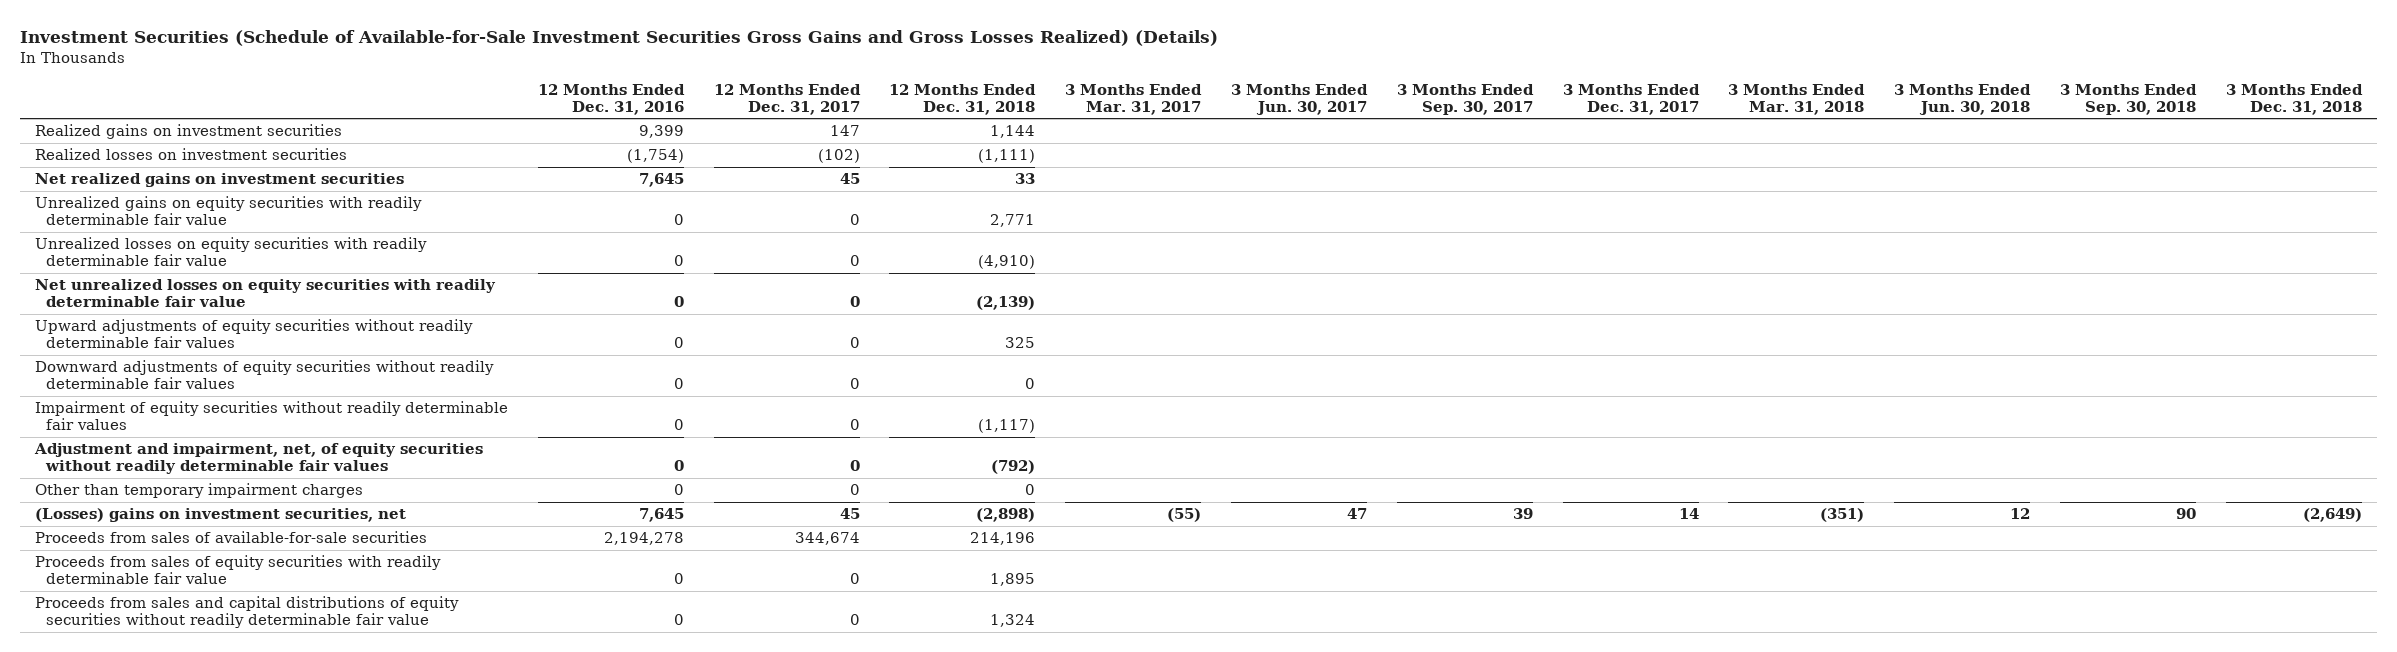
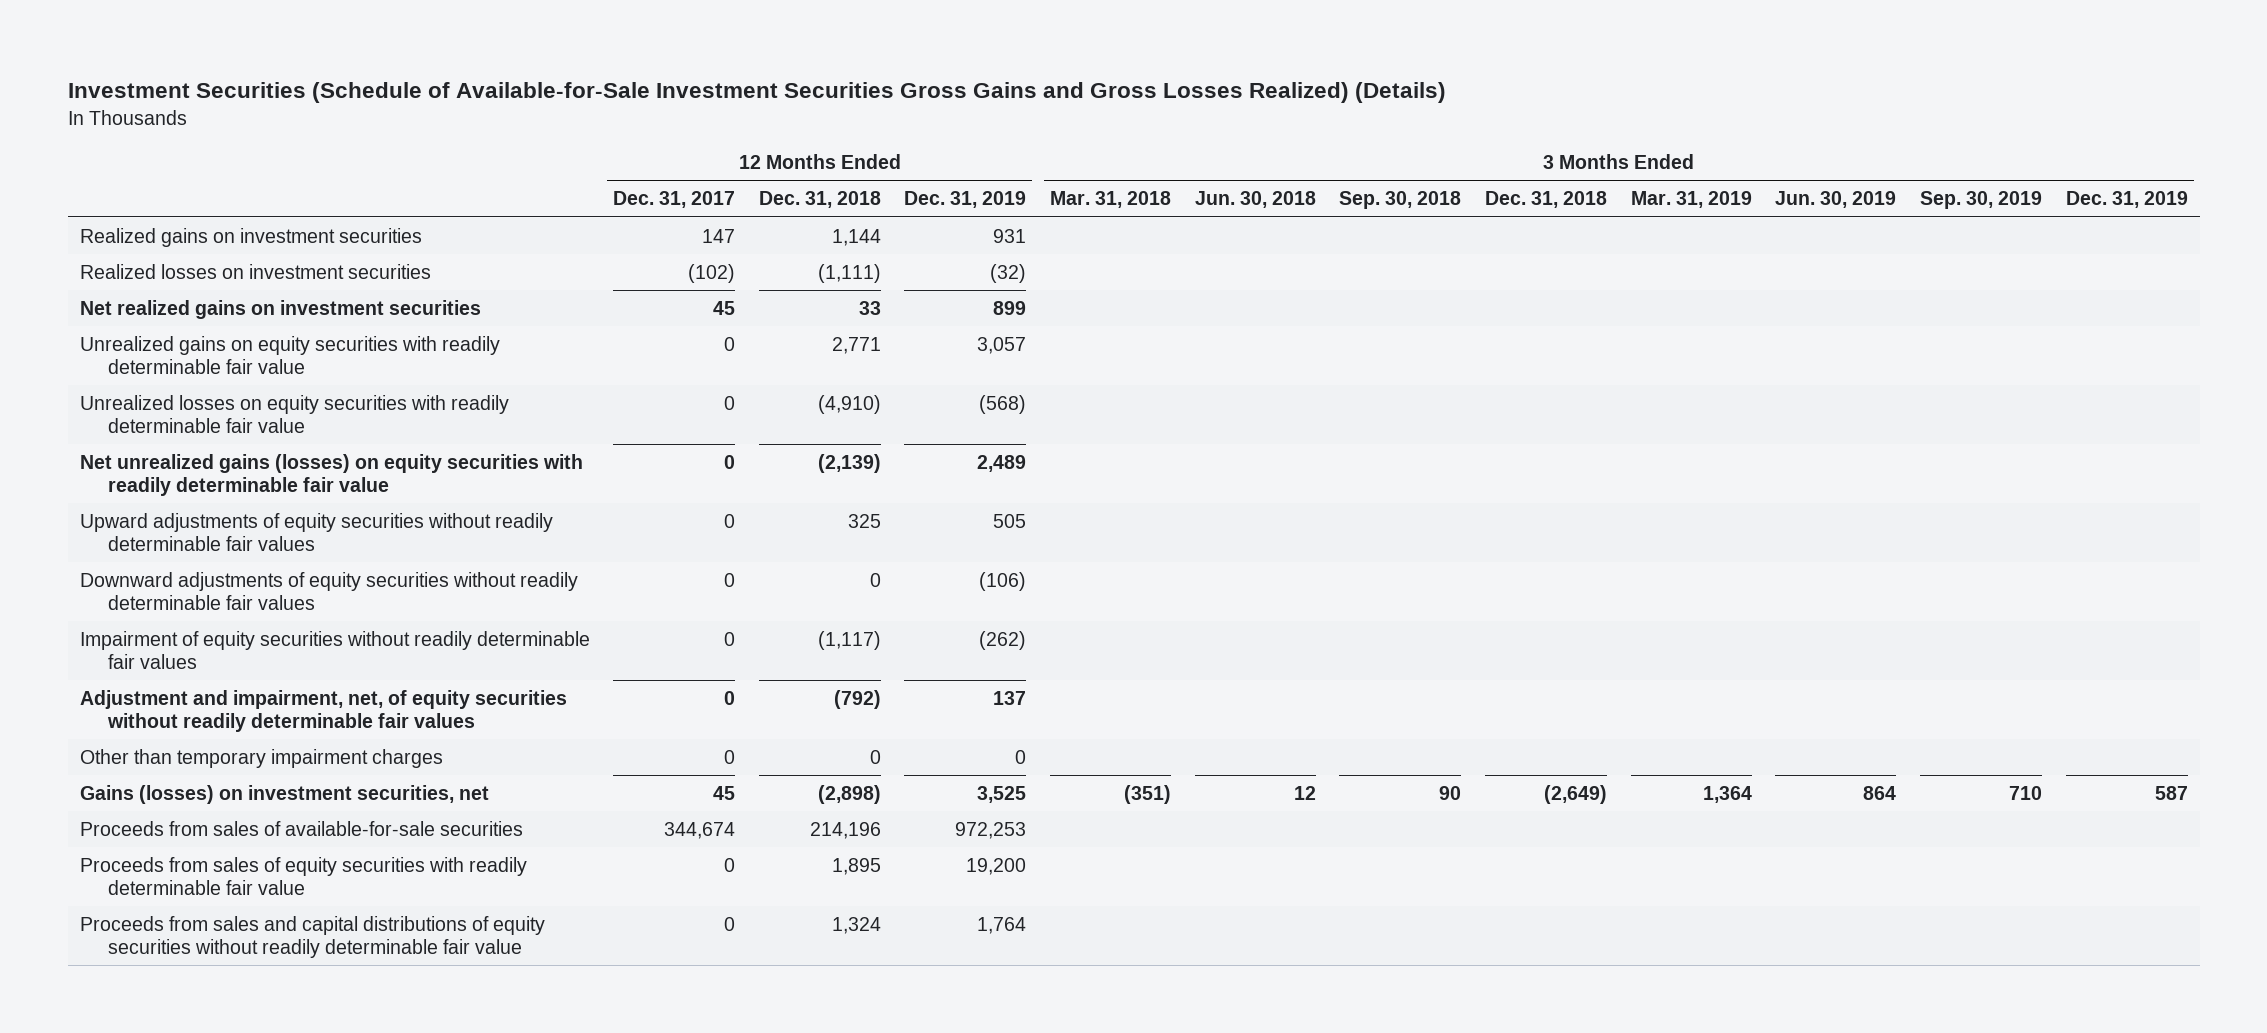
- | 12 Months Ended Dec. 31, 2016 | 12 Months Ended Dec. 31, 2017 | 12 Months Ended Dec. 31, 2018 | 3 Months Ended Mar. 31, 2017 | 3 Months Ended Jun. 30, 2017 | 3 Months Ended Sep. 30, 2017 | 3 Months Ended Dec. 31, 2017 | 3 Months Ended Mar. 31, 2018 | 3 Months Ended Jun. 30, 2018 | 3 Months Ended Sep. 30, 2018 | 3 Months Ended Dec. 31, 2018
+ | 12 Months Ended Dec. 31, 2017 | 12 Months Ended Dec. 31, 2018 | 12 Months Ended Dec. 31, 2019 | 3 Months Ended Mar. 31, 2018 | 3 Months Ended Jun. 30, 2018 | 3 Months Ended Sep. 30, 2018 | 3 Months Ended Dec. 31, 2018 | 3 Months Ended Mar. 31, 2019 | 3 Months Ended Jun. 30, 2019 | 3 Months Ended Sep. 30, 2019 | 3 Months Ended Dec. 31, 2019
- Net unrealized losses on equity securities with readily determinable fair value | 0 | 0 | (2,139) | | | | | | | |
+ Net unrealized gains (losses) on equity securities with readily determinable fair value | 0 | (2,139) | 2,489 | | | | | | | |
- (Losses) gains on investment securities, net | 7,645 | 45 | (2,898) | (55) | 47 | 39 | 14 | (351) | 12 | 90 | (2,649)
+ Gains (losses) on investment securities, net | 45 | (2,898) | 3,525 | (351) | 12 | 90 | (2,649) | 1,364 | 864 | 710 | 587

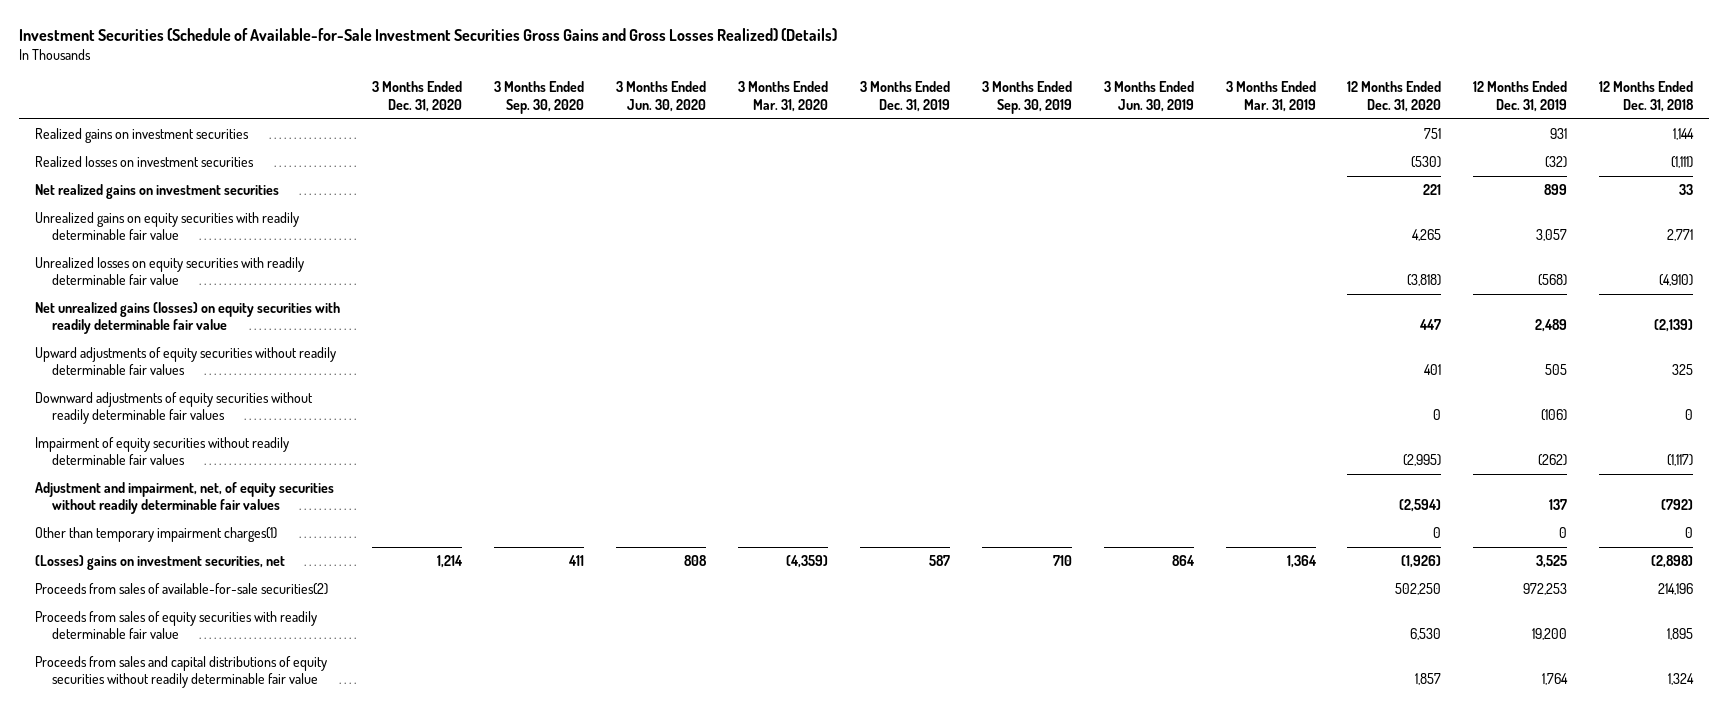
- | 12 Months Ended Dec. 31, 2017 | 12 Months Ended Dec. 31, 2018 | 12 Months Ended Dec. 31, 2019 | 3 Months Ended Mar. 31, 2018 | 3 Months Ended Jun. 30, 2018 | 3 Months Ended Sep. 30, 2018 | 3 Months Ended Dec. 31, 2018 | 3 Months Ended Mar. 31, 2019 | 3 Months Ended Jun. 30, 2019 | 3 Months Ended Sep. 30, 2019 | 3 Months Ended Dec. 31, 2019
+ | 3 Months Ended Dec. 31, 2020 | 3 Months Ended Sep. 30, 2020 | 3 Months Ended Jun. 30, 2020 | 3 Months Ended Mar. 31, 2020 | 3 Months Ended Dec. 31, 2019 | 3 Months Ended Sep. 30, 2019 | 3 Months Ended Jun. 30, 2019 | 3 Months Ended Mar. 31, 2019 | 12 Months Ended Dec. 31, 2020 | 12 Months Ended Dec. 31, 2019 | 12 Months Ended Dec. 31, 2018
- Other than temporary impairment charges | 0 | 0 | 0 | | | | | | | |
- Gains (losses) on investment securities, net | 45 | (2,898) | 3,525 | (351) | 12 | 90 | (2,649) | 1,364 | 864 | 710 | 587
- Proceeds from sales of available-for-sale securities | 344,674 | 214,196 | 972,253 | | | | | | | |
+ Other than temporary impairment charges(1) | | | | | | | | | 0 | 0 | 0
+ (Losses) gains on investment securities, net | 1,214 | 411 | 808 | (4,359) | 587 | 710 | 864 | 1,364 | (1,926) | 3,525 | (2,898)
+ Proceeds from sales of available-for-sale securities(2) | | | | | | | | | 502,250 | 972,253 | 214,196

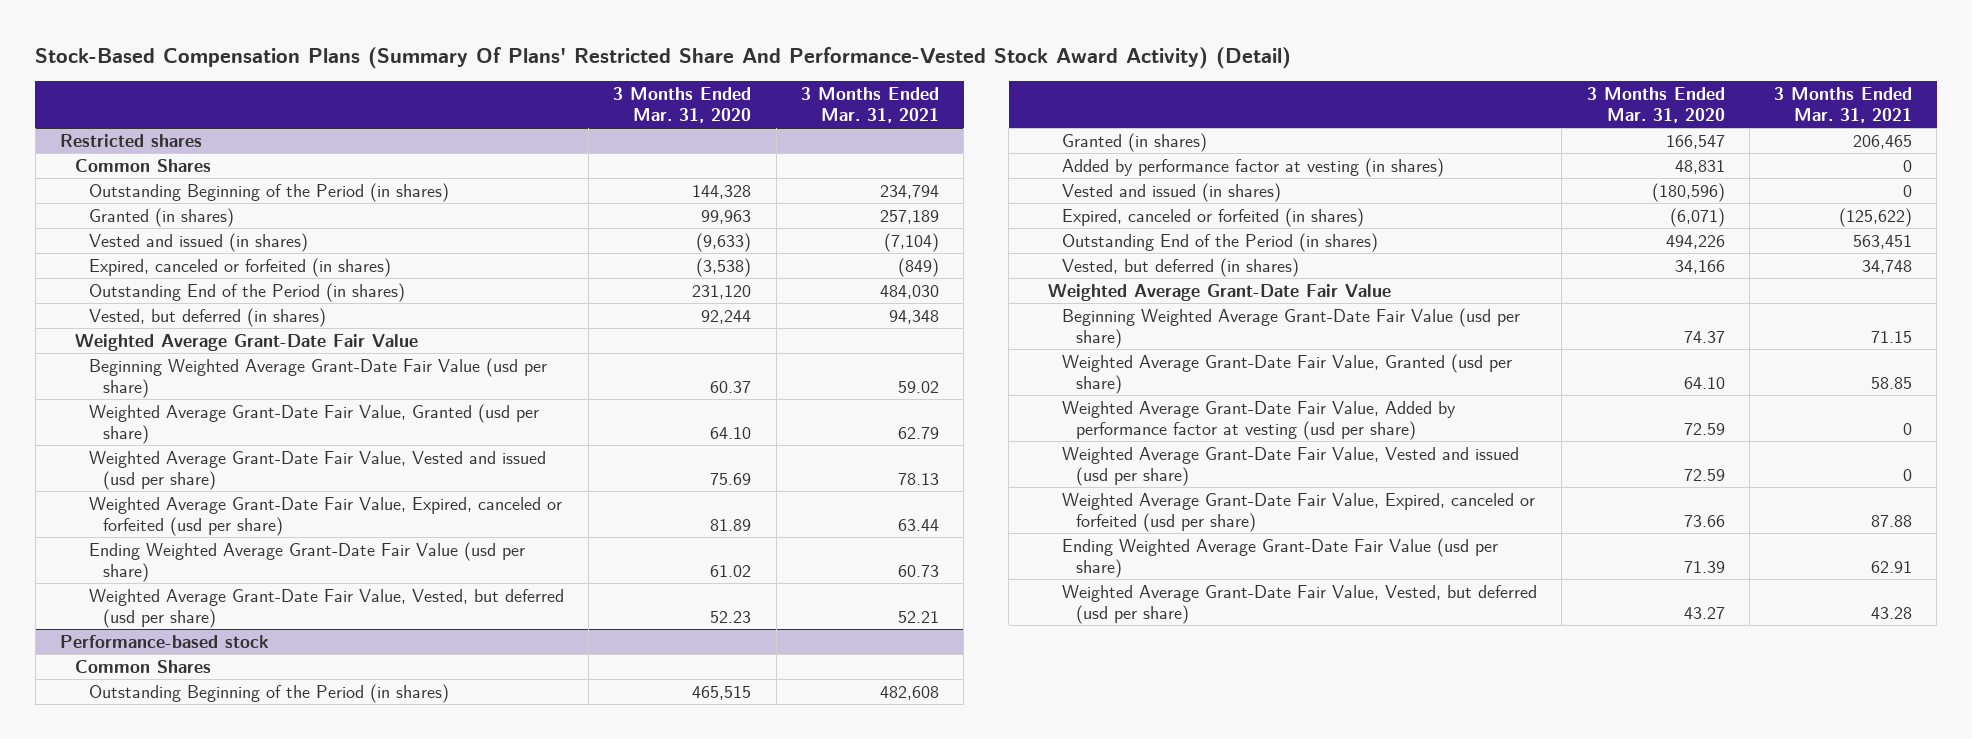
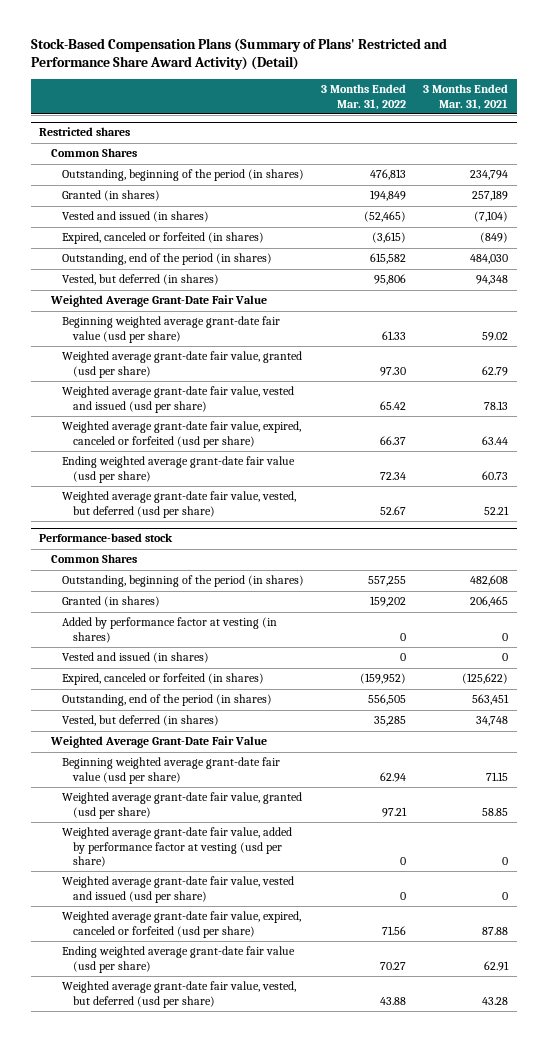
- Stock-Based Compensation Plans (Summary Of Plans' Restricted Share And Performance-Vested Stock Award Activity) (Detail)
+ Stock-Based Compensation Plans (Summary of Plans' Restricted and Performance Share Award Activity) (Detail)
- | 3 Months Ended Mar. 31, 2020 | 3 Months Ended Mar. 31, 2021
+ | 3 Months Ended Mar. 31, 2022 | 3 Months Ended Mar. 31, 2021
@ Restricted shares
- Outstanding Beginning of the Period (in shares) | 144,328 | 234,794
+ Outstanding, beginning of the period (in shares) | 476,813 | 234,794
- Outstanding End of the Period (in shares) | 231,120 | 484,030
+ Outstanding, end of the period (in shares) | 615,582 | 484,030
- Beginning Weighted Average Grant-Date Fair Value (usd per share) | 60.37 | 59.02
- Weighted Average Grant-Date Fair Value, Granted (usd per share) | 64.10 | 62.79
- Weighted Average Grant-Date Fair Value, Vested and issued (usd per share) | 75.69 | 78.13
- Weighted Average Grant-Date Fair Value, Expired, canceled or forfeited (usd per share) | 81.89 | 63.44
- Ending Weighted Average Grant-Date Fair Value (usd per share) | 61.02 | 60.73
- Weighted Average Grant-Date Fair Value, Vested, but deferred (usd per share) | 52.23 | 52.21
+ Beginning weighted average grant-date fair value (usd per share) | 61.33 | 59.02
+ Weighted average grant-date fair value, granted (usd per share) | 97.30 | 62.79
+ Weighted average grant-date fair value, vested and issued (usd per share) | 65.42 | 78.13
+ Weighted average grant-date fair value, expired, canceled or forfeited (usd per share) | 66.37 | 63.44
+ Ending weighted average grant-date fair value (usd per share) | 72.34 | 60.73
+ Weighted average grant-date fair value, vested, but deferred (usd per share) | 52.67 | 52.21
@ Performance-based stock
- Outstanding Beginning of the Period (in shares) | 465,515 | 482,608
+ Outstanding, beginning of the period (in shares) | 557,255 | 482,608
- Outstanding End of the Period (in shares) | 494,226 | 563,451
+ Outstanding, end of the period (in shares) | 556,505 | 563,451
- Beginning Weighted Average Grant-Date Fair Value (usd per share) | 74.37 | 71.15
- Weighted Average Grant-Date Fair Value, Granted (usd per share) | 64.10 | 58.85
- Weighted Average Grant-Date Fair Value, Added by performance factor at vesting (usd per share) | 72.59 | 0
- Weighted Average Grant-Date Fair Value, Vested and issued (usd per share) | 72.59 | 0
- Weighted Average Grant-Date Fair Value, Expired, canceled or forfeited (usd per share) | 73.66 | 87.88
- Ending Weighted Average Grant-Date Fair Value (usd per share) | 71.39 | 62.91
- Weighted Average Grant-Date Fair Value, Vested, but deferred (usd per share) | 43.27 | 43.28
+ Beginning weighted average grant-date fair value (usd per share) | 62.94 | 71.15
+ Weighted average grant-date fair value, granted (usd per share) | 97.21 | 58.85
+ Weighted average grant-date fair value, added by performance factor at vesting (usd per share) | 0 | 0
+ Weighted average grant-date fair value, vested and issued (usd per share) | 0 | 0
+ Weighted average grant-date fair value, expired, canceled or forfeited (usd per share) | 71.56 | 87.88
+ Ending weighted average grant-date fair value (usd per share) | 70.27 | 62.91
+ Weighted average grant-date fair value, vested, but deferred (usd per share) | 43.88 | 43.28

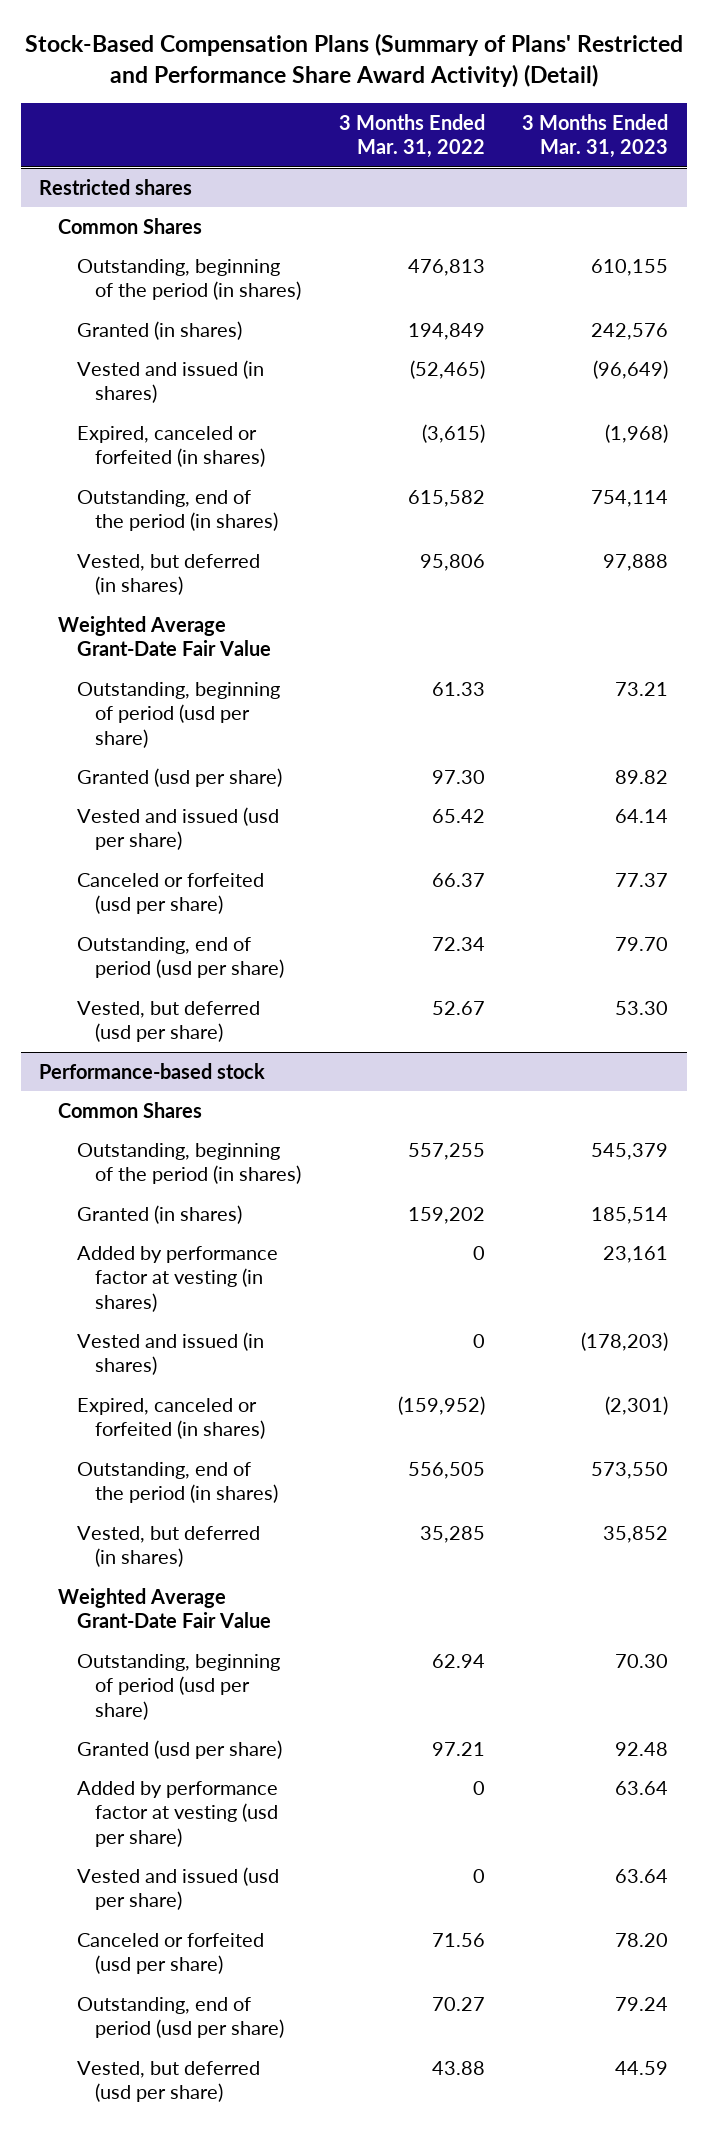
- | 3 Months Ended Mar. 31, 2022 | 3 Months Ended Mar. 31, 2021
+ | 3 Months Ended Mar. 31, 2022 | 3 Months Ended Mar. 31, 2023
@ Restricted shares
- Beginning weighted average grant-date fair value (usd per share) | 61.33 | 59.02
- Weighted average grant-date fair value, granted (usd per share) | 97.30 | 62.79
- Weighted average grant-date fair value, vested and issued (usd per share) | 65.42 | 78.13
- Weighted average grant-date fair value, expired, canceled or forfeited (usd per share) | 66.37 | 63.44
- Ending weighted average grant-date fair value (usd per share) | 72.34 | 60.73
- Weighted average grant-date fair value, vested, but deferred (usd per share) | 52.67 | 52.21
+ Outstanding, beginning of period (usd per share) | 61.33 | 73.21
+ Granted (usd per share) | 97.30 | 89.82
+ Vested and issued (usd per share) | 65.42 | 64.14
+ Canceled or forfeited (usd per share) | 66.37 | 77.37
+ Outstanding, end of period (usd per share) | 72.34 | 79.70
+ Vested, but deferred (usd per share) | 52.67 | 53.30
@ Performance-based stock
- Beginning weighted average grant-date fair value (usd per share) | 62.94 | 71.15
- Weighted average grant-date fair value, granted (usd per share) | 97.21 | 58.85
- Weighted average grant-date fair value, added by performance factor at vesting (usd per share) | 0 | 0
- Weighted average grant-date fair value, vested and issued (usd per share) | 0 | 0
- Weighted average grant-date fair value, expired, canceled or forfeited (usd per share) | 71.56 | 87.88
- Ending weighted average grant-date fair value (usd per share) | 70.27 | 62.91
- Weighted average grant-date fair value, vested, but deferred (usd per share) | 43.88 | 43.28
+ Outstanding, beginning of period (usd per share) | 62.94 | 70.30
+ Granted (usd per share) | 97.21 | 92.48
+ Added by performance factor at vesting (usd per share) | 0 | 63.64
+ Vested and issued (usd per share) | 0 | 63.64
+ Canceled or forfeited (usd per share) | 71.56 | 78.20
+ Outstanding, end of period (usd per share) | 70.27 | 79.24
+ Vested, but deferred (usd per share) | 43.88 | 44.59

